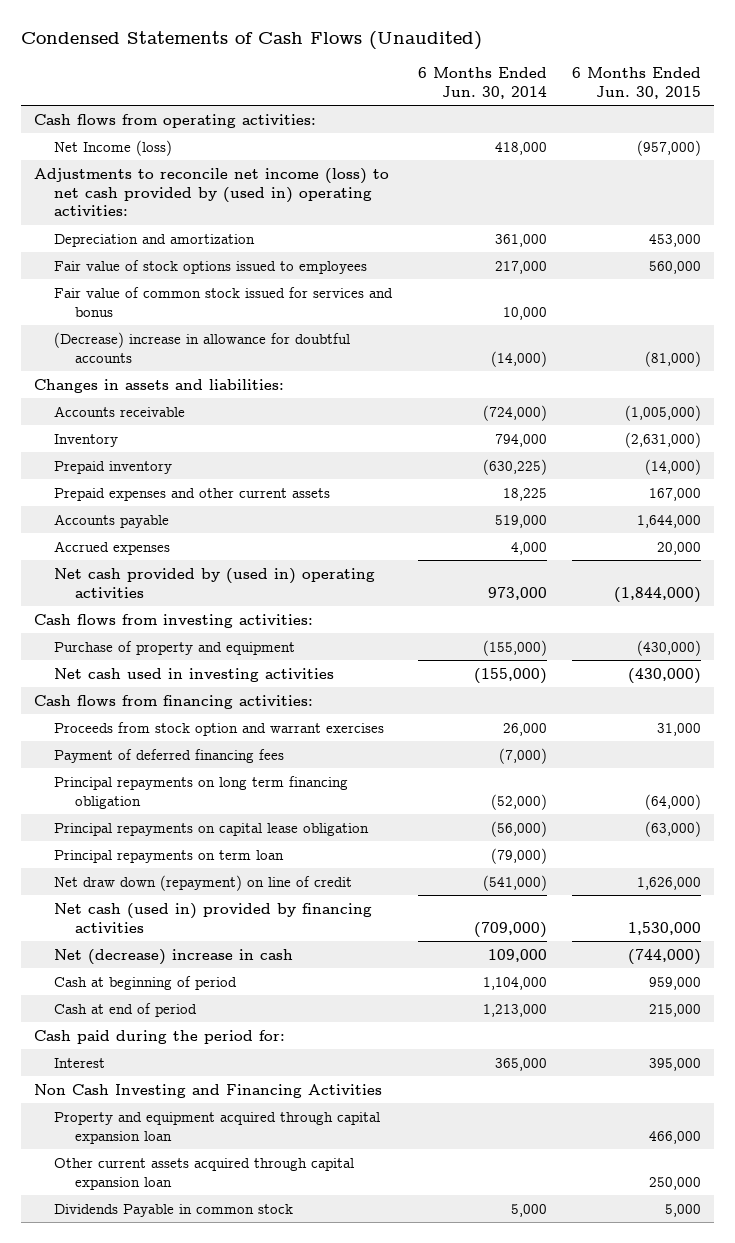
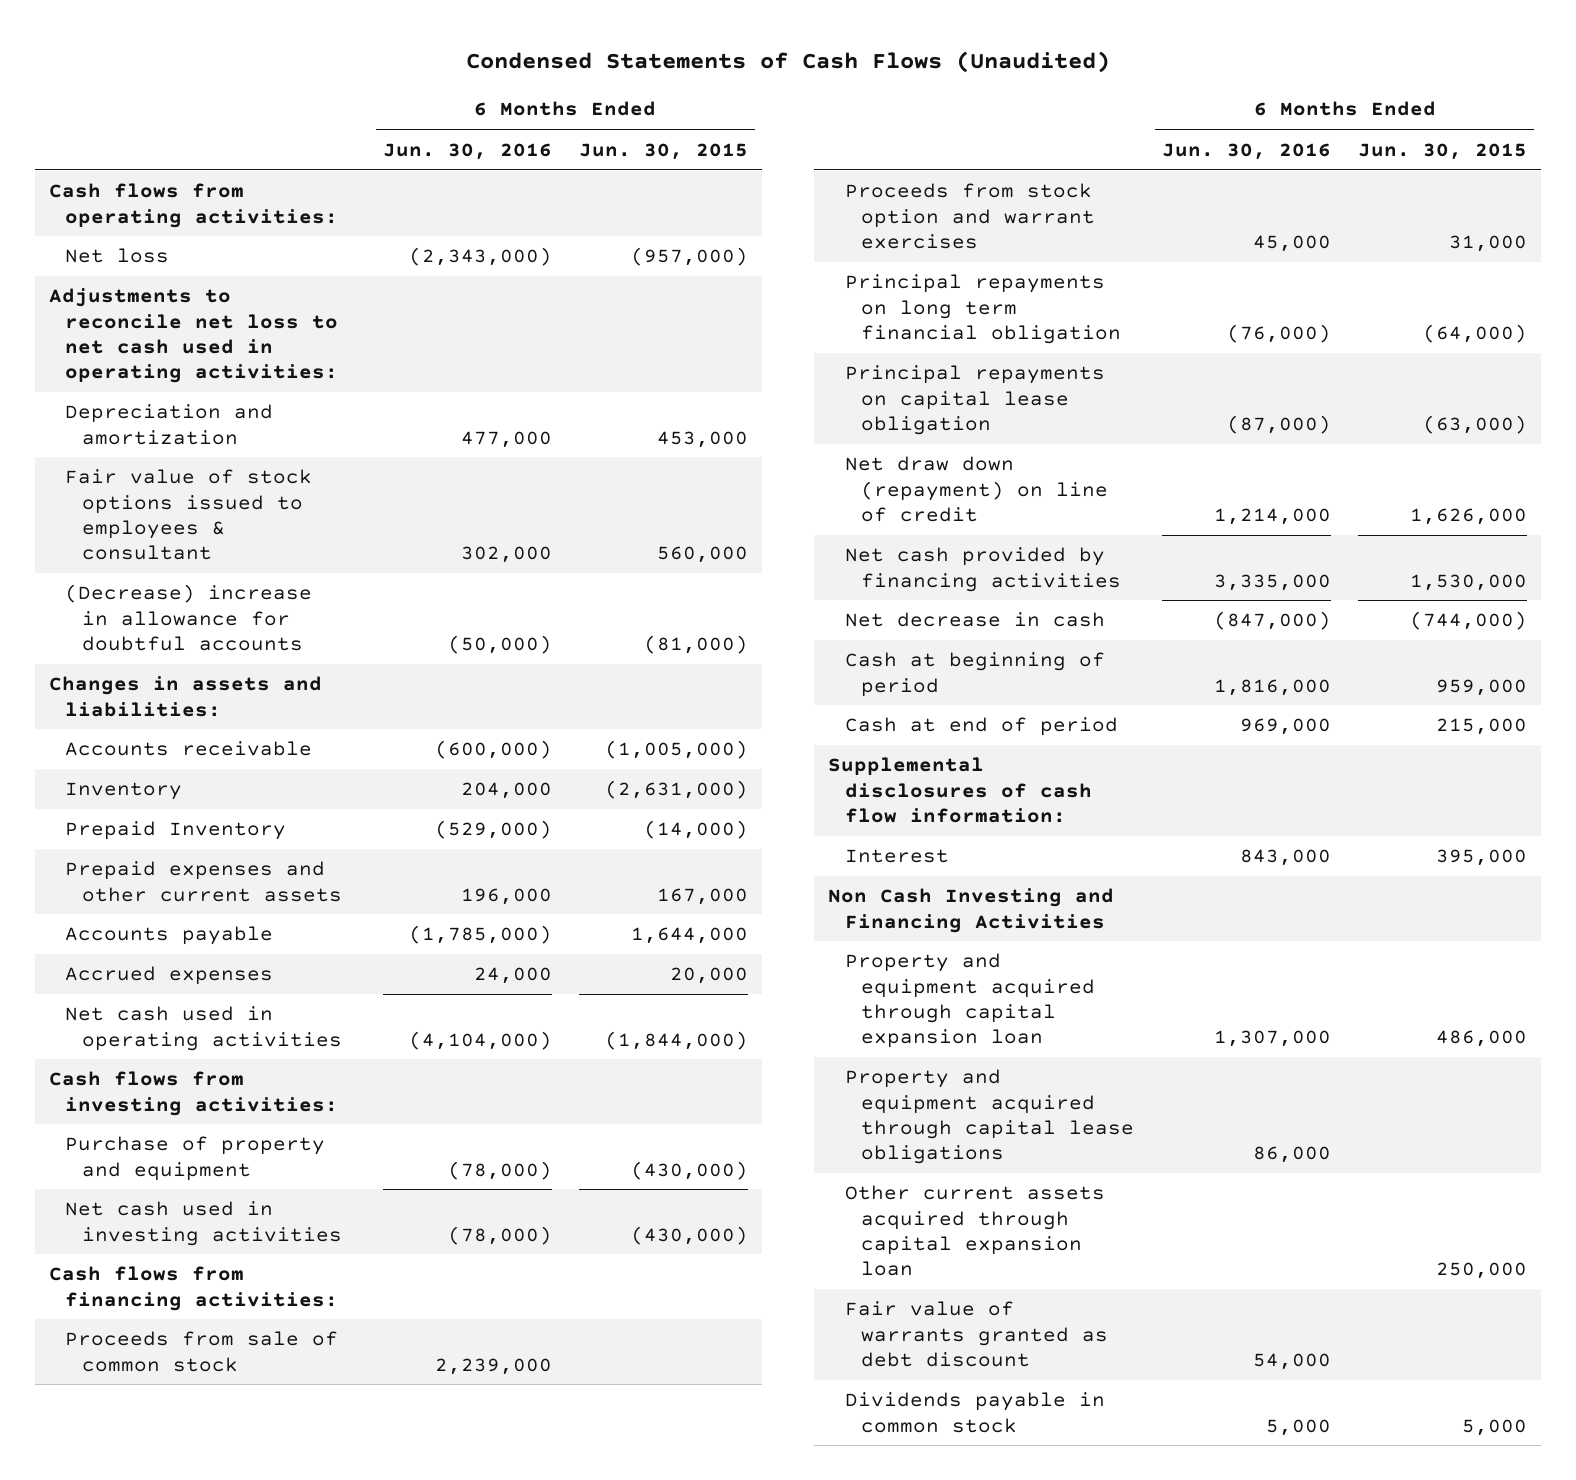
- | 6 Months Ended Jun. 30, 2014 | 6 Months Ended Jun. 30, 2015
+ | 6 Months Ended Jun. 30, 2016 | 6 Months Ended Jun. 30, 2015
- Net Income (loss) | 418,000 | (957,000)
- Adjustments to reconcile net income (loss) to net cash provided by (used in) operating activities:
+ Net loss | (2,343,000) | (957,000)
+ Adjustments to reconcile net loss to net cash used in operating activities:
- Fair value of stock options issued to employees | 217,000 | 560,000
- Fair value of common stock issued for services and bonus | 10,000 |
+ Fair value of stock options issued to employees & consultant | 302,000 | 560,000
- Prepaid inventory | (630,225) | (14,000)
+ Prepaid Inventory | (529,000) | (14,000)
- Net cash provided by (used in) operating activities | 973,000 | (1,844,000)
+ Net cash used in operating activities | (4,104,000) | (1,844,000)
+ Proceeds from sale of common stock | 2,239,000 |
- Payment of deferred financing fees | (7,000) |
- Principal repayments on long term financing obligation | (52,000) | (64,000)
+ Principal repayments on long term financial obligation | (76,000) | (64,000)
- Principal repayments on term loan | (79,000) |
- Net cash (used in) provided by financing activities | (709,000) | 1,530,000
- Net (decrease) increase in cash | 109,000 | (744,000)
+ Net cash provided by financing activities | 3,335,000 | 1,530,000
+ Net decrease in cash | (847,000) | (744,000)
- Cash paid during the period for:
+ Supplemental disclosures of cash flow information:
- Property and equipment acquired through capital expansion loan | | 466,000
+ Property and equipment acquired through capital expansion loan | 1,307,000 | 486,000
+ Property and equipment acquired through capital lease obligations | 86,000 |
- Dividends Payable in common stock | 5,000 | 5,000
+ Fair value of warrants granted as debt discount | 54,000 |
+ Dividends payable in common stock | 5,000 | 5,000

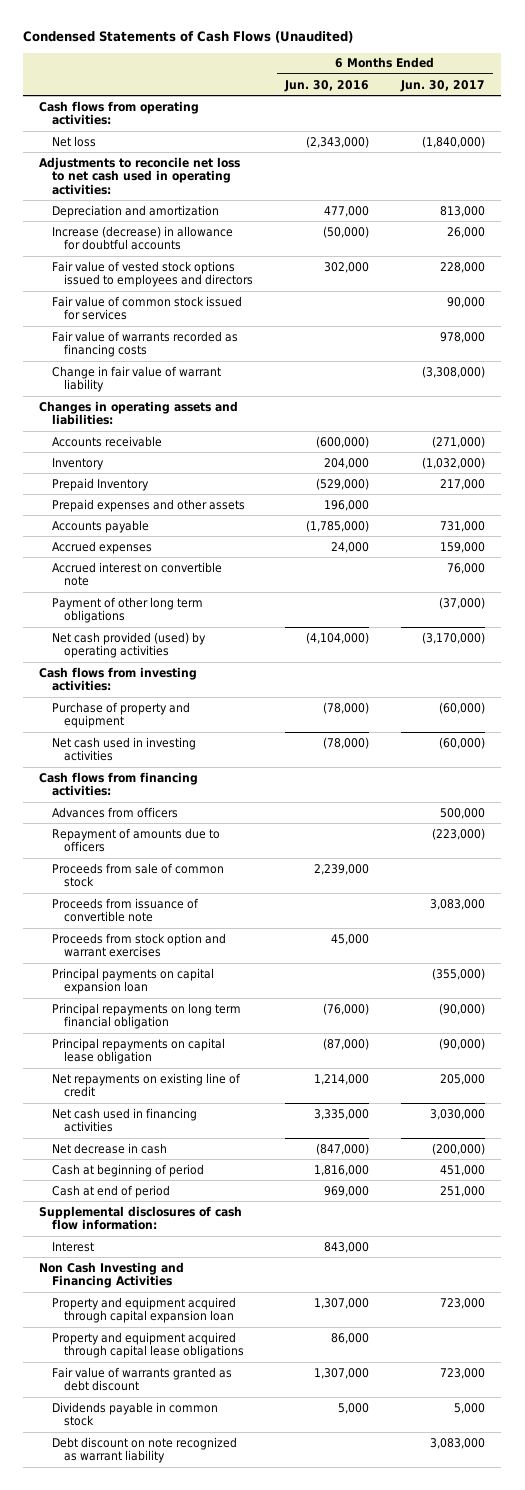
- | 6 Months Ended Jun. 30, 2016 | 6 Months Ended Jun. 30, 2015
+ | 6 Months Ended Jun. 30, 2016 | 6 Months Ended Jun. 30, 2017
- Fair value of stock options issued to employees & consultant | 302,000 | 560,000
- (Decrease) increase in allowance for doubtful accounts | (50,000) | (81,000)
- Changes in assets and liabilities:
+ Increase (decrease) in allowance for doubtful accounts | (50,000) | 26,000
+ Fair value of vested stock options issued to employees and directors | 302,000 | 228,000
+ Fair value of common stock issued for services | | 90,000
+ Fair value of warrants recorded as financing costs | | 978,000
+ Change in fair value of warrant liability | | (3,308,000)
+ Changes in operating assets and liabilities:
- Prepaid expenses and other current assets | 196,000 | 167,000
+ Prepaid expenses and other assets | 196,000 |
- Net cash used in operating activities | (4,104,000) | (1,844,000)
+ Accrued interest on convertible note | | 76,000
+ Payment of other long term obligations | | (37,000)
+ Net cash provided (used) by operating activities | (4,104,000) | (3,170,000)
+ Advances from officers | | 500,000
+ Repayment of amounts due to officers | | (223,000)
+ Proceeds from issuance of convertible note | | 3,083,000
+ Principal payments on capital expansion loan | | (355,000)
- Net draw down (repayment) on line of credit | 1,214,000 | 1,626,000
- Net cash provided by financing activities | 3,335,000 | 1,530,000
+ Net repayments on existing line of credit | 1,214,000 | 205,000
+ Net cash used in financing activities | 3,335,000 | 3,030,000
- Other current assets acquired through capital expansion loan | | 250,000
- Fair value of warrants granted as debt discount | 54,000 |
+ Fair value of warrants granted as debt discount | 1,307,000 | 723,000
+ Debt discount on note recognized as warrant liability | | 3,083,000

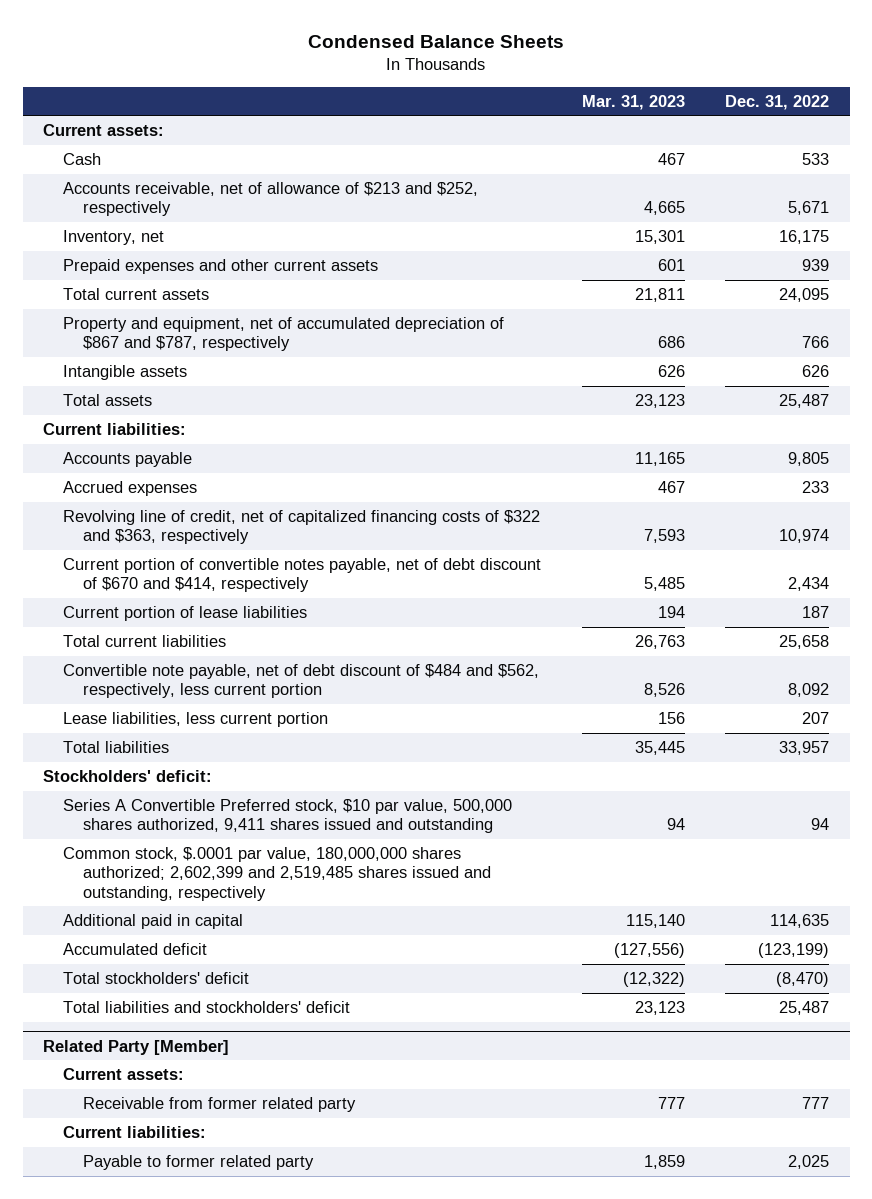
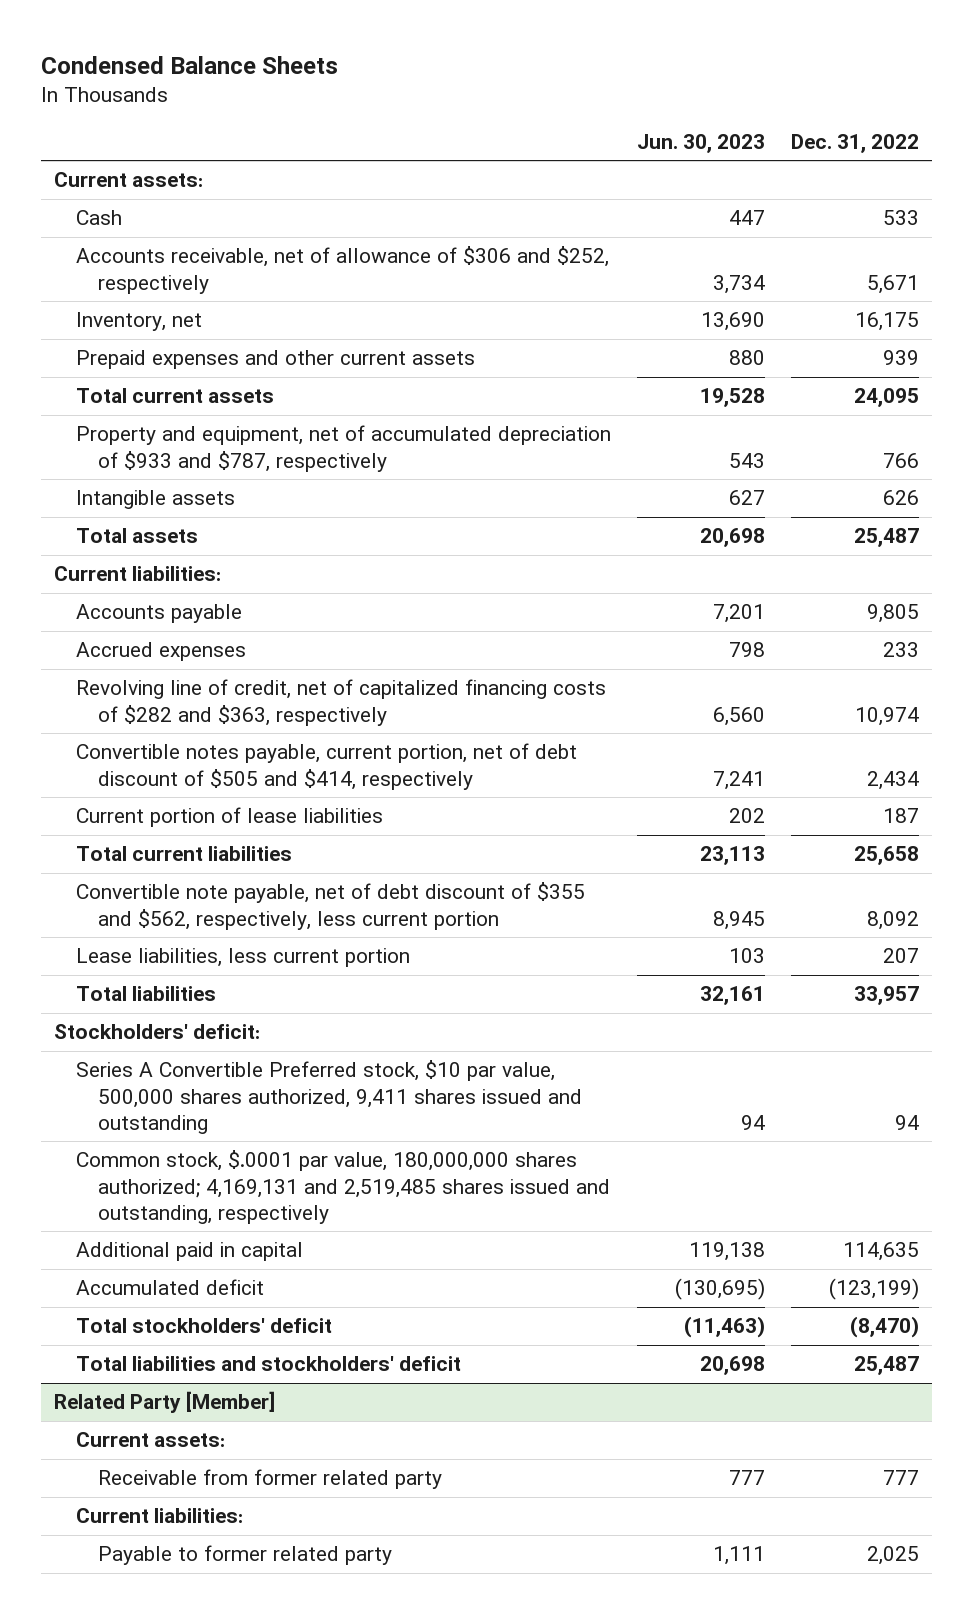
- | Mar. 31, 2023 | Dec. 31, 2022
+ | Jun. 30, 2023 | Dec. 31, 2022
- Accounts receivable, net of allowance of $213 and $252, respectively | 4,665 | 5,671
+ Accounts receivable, net of allowance of $306 and $252, respectively | 3,734 | 5,671
- Property and equipment, net of accumulated depreciation of $867 and $787, respectively | 686 | 766
+ Property and equipment, net of accumulated depreciation of $933 and $787, respectively | 543 | 766
- Revolving line of credit, net of capitalized financing costs of $322 and $363, respectively | 7,593 | 10,974
- Current portion of convertible notes payable, net of debt discount of $670 and $414, respectively | 5,485 | 2,434
+ Revolving line of credit, net of capitalized financing costs of $282 and $363, respectively | 6,560 | 10,974
+ Convertible notes payable, current portion, net of debt discount of $505 and $414, respectively | 7,241 | 2,434
- Convertible note payable, net of debt discount of $484 and $562, respectively, less current portion | 8,526 | 8,092
+ Convertible note payable, net of debt discount of $355 and $562, respectively, less current portion | 8,945 | 8,092
- Common stock, $.0001 par value, 180,000,000 shares authorized; 2,602,399 and 2,519,485 shares issued and outstanding, respectively
+ Common stock, $.0001 par value, 180,000,000 shares authorized; 4,169,131 and 2,519,485 shares issued and outstanding, respectively

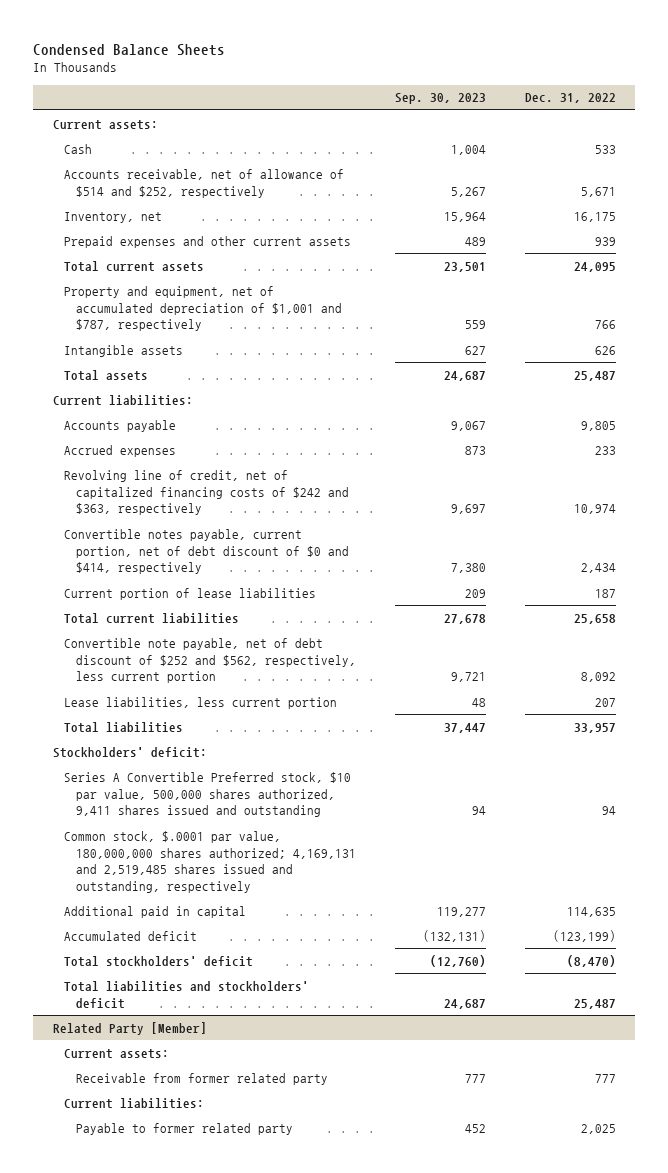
- | Jun. 30, 2023 | Dec. 31, 2022
+ | Sep. 30, 2023 | Dec. 31, 2022
- Accounts receivable, net of allowance of $306 and $252, respectively | 3,734 | 5,671
+ Accounts receivable, net of allowance of $514 and $252, respectively | 5,267 | 5,671
- Property and equipment, net of accumulated depreciation of $933 and $787, respectively | 543 | 766
+ Property and equipment, net of accumulated depreciation of $1,001 and $787, respectively | 559 | 766
- Revolving line of credit, net of capitalized financing costs of $282 and $363, respectively | 6,560 | 10,974
- Convertible notes payable, current portion, net of debt discount of $505 and $414, respectively | 7,241 | 2,434
+ Revolving line of credit, net of capitalized financing costs of $242 and $363, respectively | 9,697 | 10,974
+ Convertible notes payable, current portion, net of debt discount of $0 and $414, respectively | 7,380 | 2,434
- Convertible note payable, net of debt discount of $355 and $562, respectively, less current portion | 8,945 | 8,092
+ Convertible note payable, net of debt discount of $252 and $562, respectively, less current portion | 9,721 | 8,092

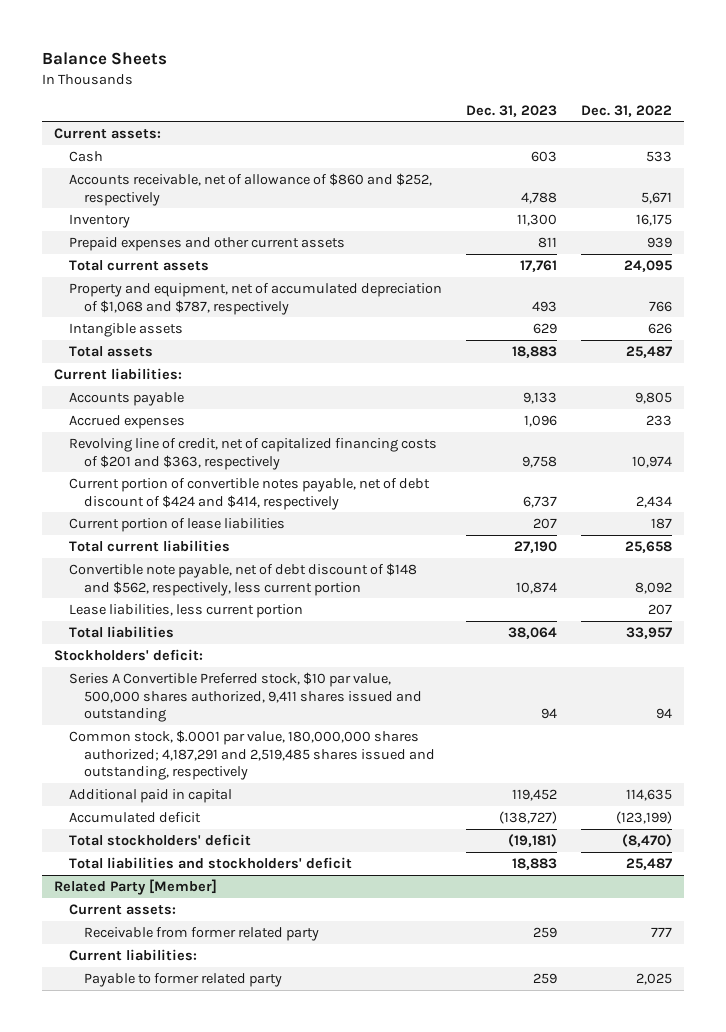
- Condensed Balance Sheets
+ Balance Sheets
- | Sep. 30, 2023 | Dec. 31, 2022
+ | Dec. 31, 2023 | Dec. 31, 2022
- Accounts receivable, net of allowance of $514 and $252, respectively | 5,267 | 5,671
- Inventory, net | 15,964 | 16,175
+ Accounts receivable, net of allowance of $860 and $252, respectively | 4,788 | 5,671
+ Inventory | 11,300 | 16,175
- Property and equipment, net of accumulated depreciation of $1,001 and $787, respectively | 559 | 766
+ Property and equipment, net of accumulated depreciation of $1,068 and $787, respectively | 493 | 766
- Revolving line of credit, net of capitalized financing costs of $242 and $363, respectively | 9,697 | 10,974
- Convertible notes payable, current portion, net of debt discount of $0 and $414, respectively | 7,380 | 2,434
+ Revolving line of credit, net of capitalized financing costs of $201 and $363, respectively | 9,758 | 10,974
+ Current portion of convertible notes payable, net of debt discount of $424 and $414, respectively | 6,737 | 2,434
- Convertible note payable, net of debt discount of $252 and $562, respectively, less current portion | 9,721 | 8,092
+ Convertible note payable, net of debt discount of $148 and $562, respectively, less current portion | 10,874 | 8,092
- Common stock, $.0001 par value, 180,000,000 shares authorized; 4,169,131 and 2,519,485 shares issued and outstanding, respectively
+ Common stock, $.0001 par value, 180,000,000 shares authorized; 4,187,291 and 2,519,485 shares issued and outstanding, respectively

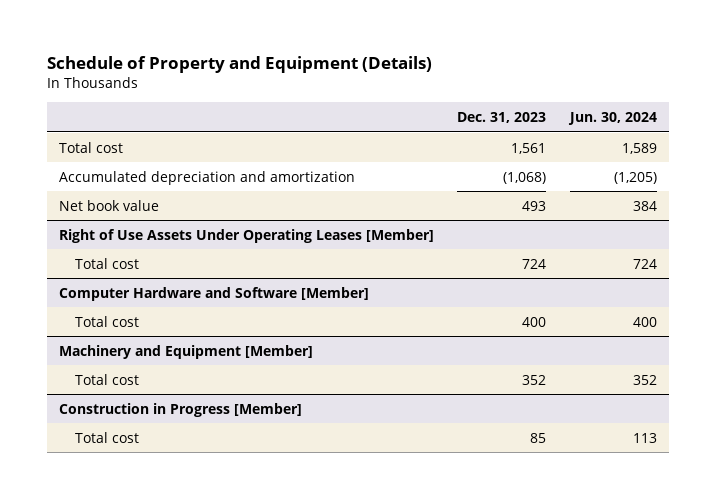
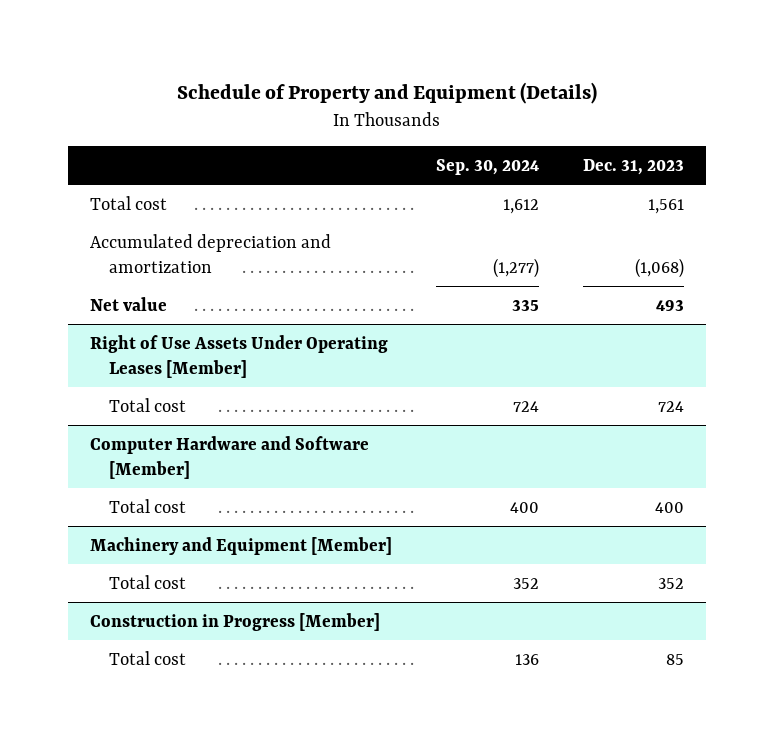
- | Dec. 31, 2023 | Jun. 30, 2024
+ | Sep. 30, 2024 | Dec. 31, 2023
- Net book value | 493 | 384
+ Net value | 335 | 493

